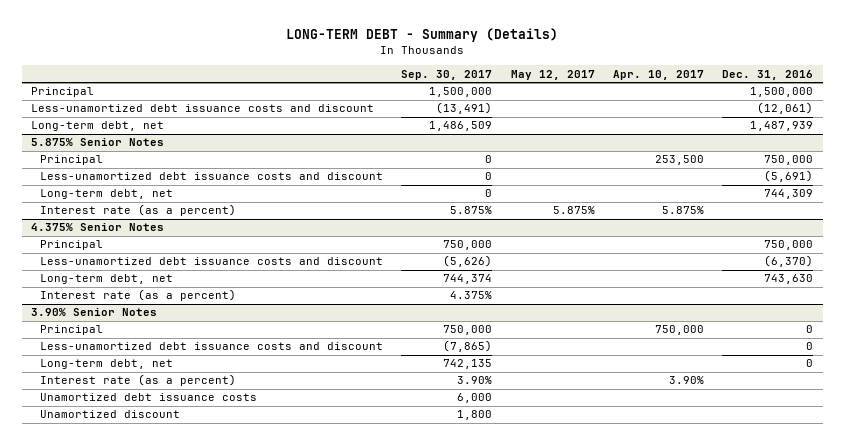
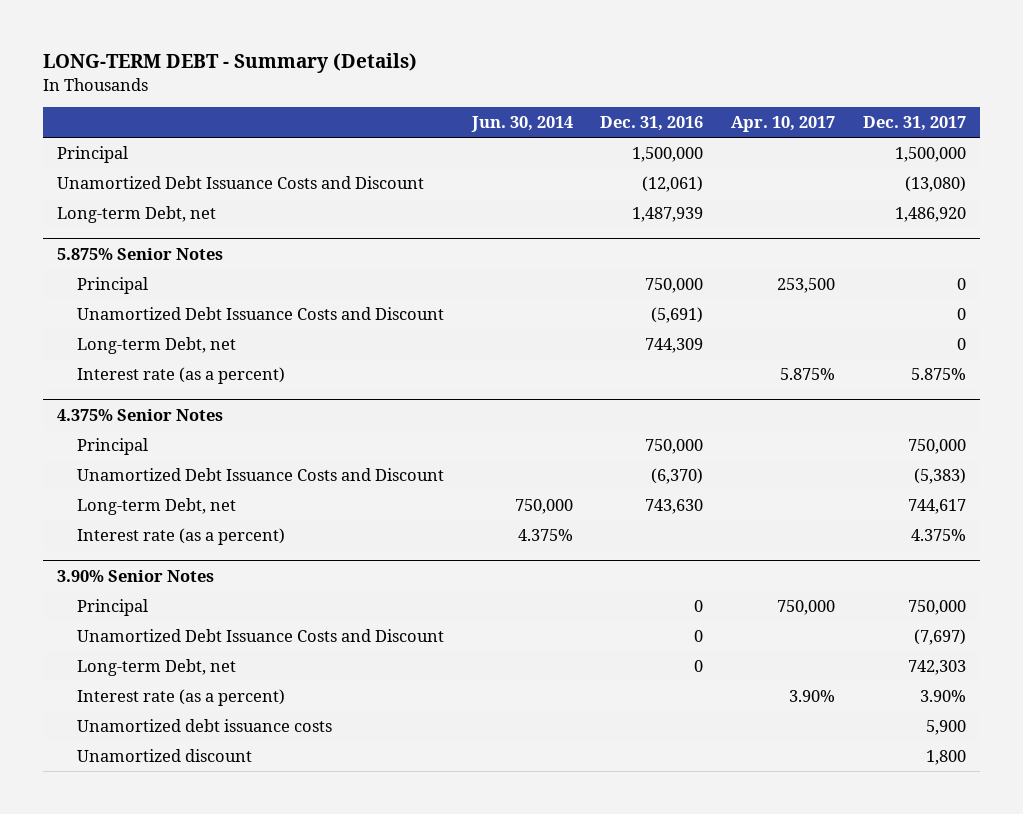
- | Sep. 30, 2017 | May 12, 2017 | Apr. 10, 2017 | Dec. 31, 2016
+ | Jun. 30, 2014 | Dec. 31, 2016 | Apr. 10, 2017 | Dec. 31, 2017
- Less-unamortized debt issuance costs and discount | (13,491) | | | (12,061)
- Long-term debt, net | 1,486,509 | | | 1,487,939
+ Unamortized Debt Issuance Costs and Discount | | (12,061) | | (13,080)
+ Long-term Debt, net | | 1,487,939 | | 1,486,920
@ 5.875% Senior Notes
- Less-unamortized debt issuance costs and discount | 0 | | | (5,691)
- Long-term debt, net | 0 | | | 744,309
+ Unamortized Debt Issuance Costs and Discount | | (5,691) | | 0
+ Long-term Debt, net | | 744,309 | | 0
@ 4.375% Senior Notes
- Less-unamortized debt issuance costs and discount | (5,626) | | | (6,370)
- Long-term debt, net | 744,374 | | | 743,630
+ Unamortized Debt Issuance Costs and Discount | | (6,370) | | (5,383)
+ Long-term Debt, net | 750,000 | 743,630 | | 744,617
@ 3.90% Senior Notes
- Less-unamortized debt issuance costs and discount | (7,865) | | | 0
- Long-term debt, net | 742,135 | | | 0
+ Unamortized Debt Issuance Costs and Discount | | 0 | | (7,697)
+ Long-term Debt, net | | 0 | | 742,303

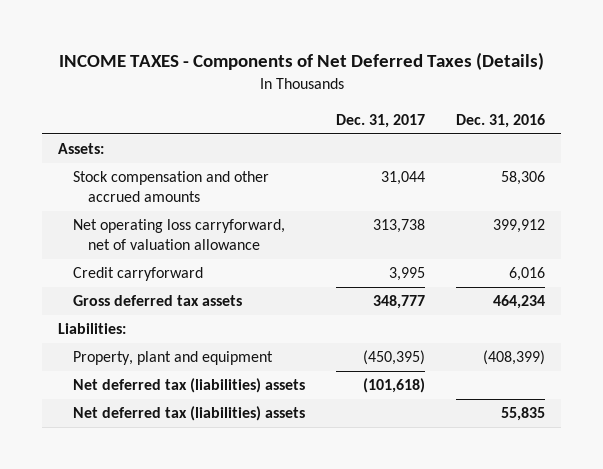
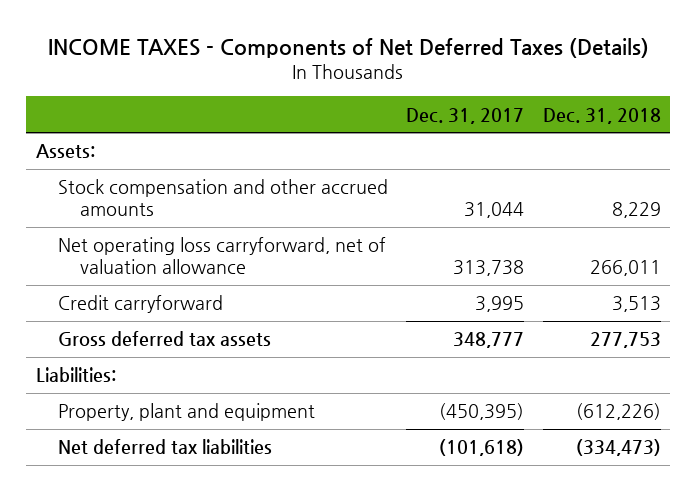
- | Dec. 31, 2017 | Dec. 31, 2016
+ | Dec. 31, 2017 | Dec. 31, 2018
- Net deferred tax (liabilities) assets | (101,618) |
- Net deferred tax (liabilities) assets | | 55,835
+ Net deferred tax liabilities | (101,618) | (334,473)

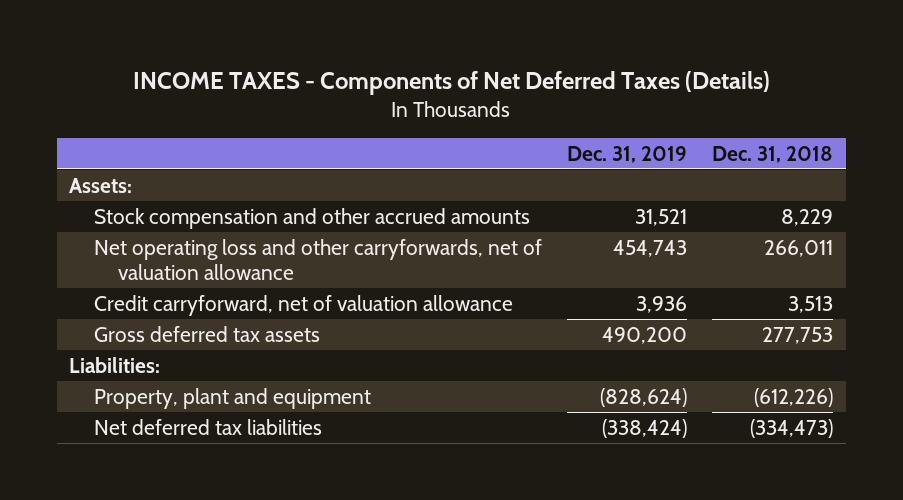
- | Dec. 31, 2017 | Dec. 31, 2018
+ | Dec. 31, 2019 | Dec. 31, 2018
- Net operating loss carryforward, net of valuation allowance | 313,738 | 266,011
- Credit carryforward | 3,995 | 3,513
+ Net operating loss and other carryforwards, net of valuation allowance | 454,743 | 266,011
+ Credit carryforward, net of valuation allowance | 3,936 | 3,513

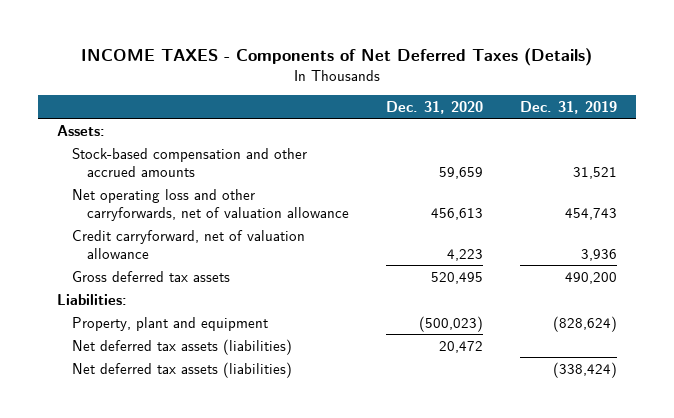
- | Dec. 31, 2019 | Dec. 31, 2018
+ | Dec. 31, 2020 | Dec. 31, 2019
- Stock compensation and other accrued amounts | 31,521 | 8,229
+ Stock-based compensation and other accrued amounts | 59,659 | 31,521
- Net deferred tax liabilities | (338,424) | (334,473)
+ Net deferred tax assets (liabilities) | 20,472 |
+ Net deferred tax assets (liabilities) | | (338,424)

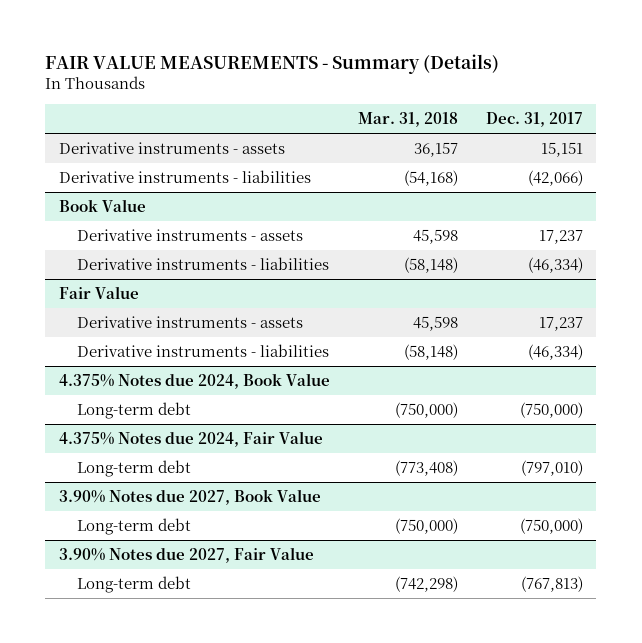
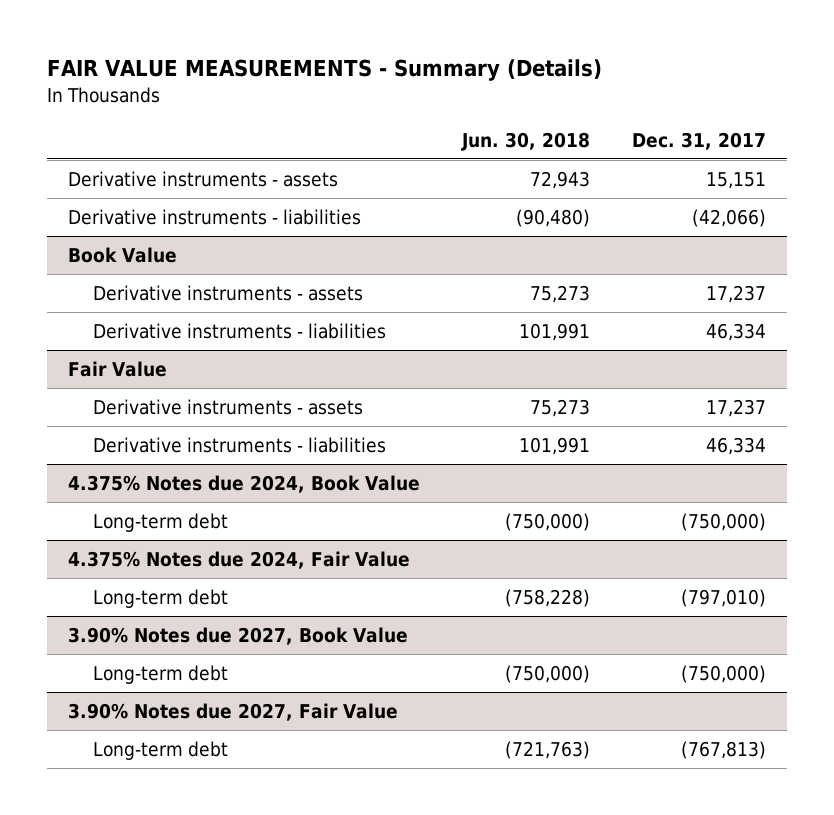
- | Mar. 31, 2018 | Dec. 31, 2017
+ | Jun. 30, 2018 | Dec. 31, 2017
@ Book Value
- Derivative instruments - liabilities | (58,148) | (46,334)
+ Derivative instruments - liabilities | 101,991 | 46,334
@ Fair Value
- Derivative instruments - liabilities | (58,148) | (46,334)
+ Derivative instruments - liabilities | 101,991 | 46,334

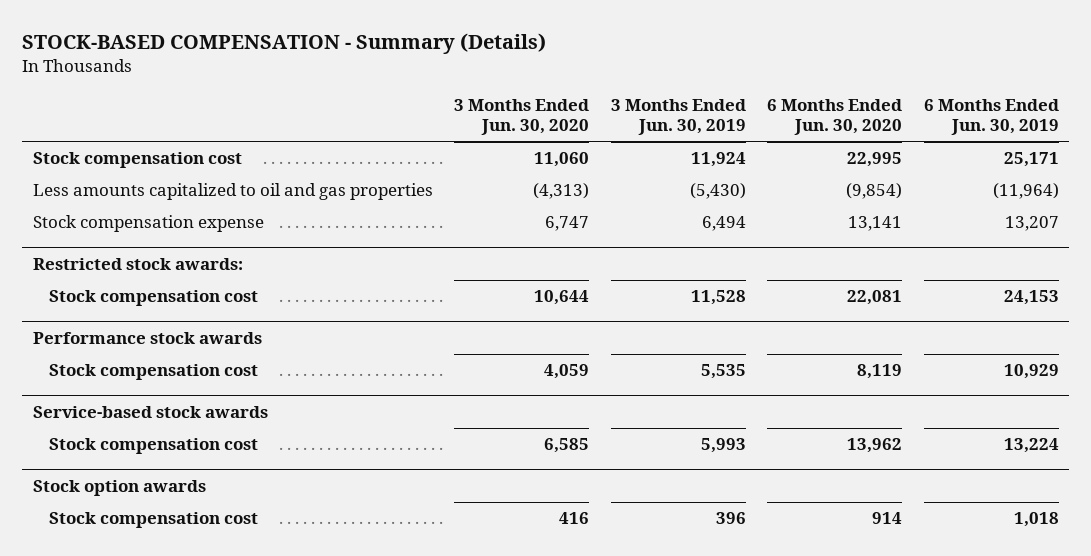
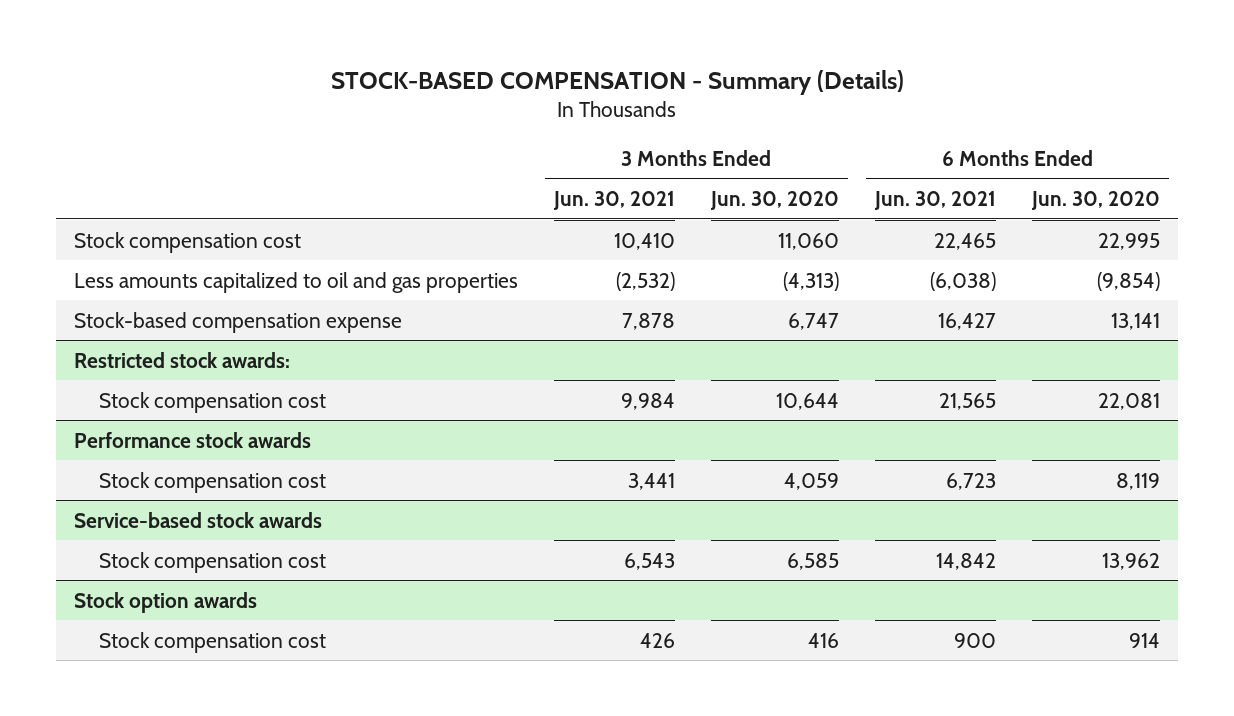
- | 3 Months Ended Jun. 30, 2020 | 3 Months Ended Jun. 30, 2019 | 6 Months Ended Jun. 30, 2020 | 6 Months Ended Jun. 30, 2019
+ | 3 Months Ended Jun. 30, 2021 | 3 Months Ended Jun. 30, 2020 | 6 Months Ended Jun. 30, 2021 | 6 Months Ended Jun. 30, 2020
- Stock compensation expense | 6,747 | 6,494 | 13,141 | 13,207
+ Stock-based compensation expense | 7,878 | 6,747 | 16,427 | 13,141

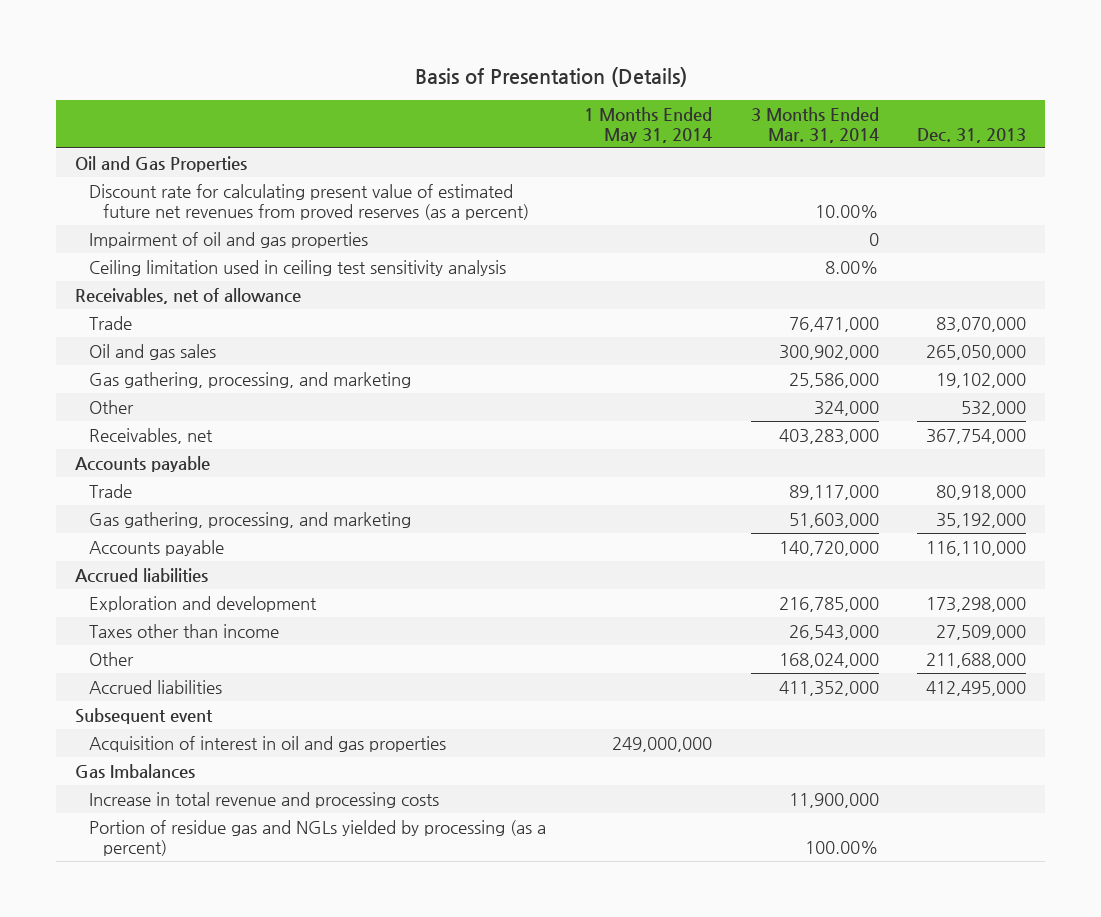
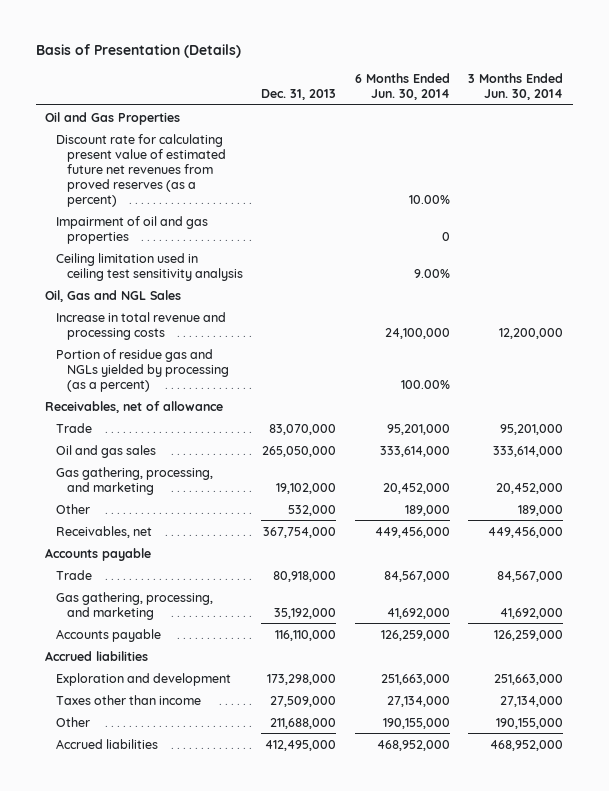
- | 1 Months Ended May 31, 2014 | 3 Months Ended Mar. 31, 2014 | Dec. 31, 2013
+ | Dec. 31, 2013 | 6 Months Ended Jun. 30, 2014 | 3 Months Ended Jun. 30, 2014
+ Oil, Gas and NGL Sales
moved up: Increase in total revenue and processing costs | | 24,100,000 | 12,200,000
moved up: Portion of residue gas and NGLs yielded by processing (as a percent) | | 100.00% |
- Subsequent event
- Acquisition of interest in oil and gas properties | 249,000,000 | |
- Gas Imbalances

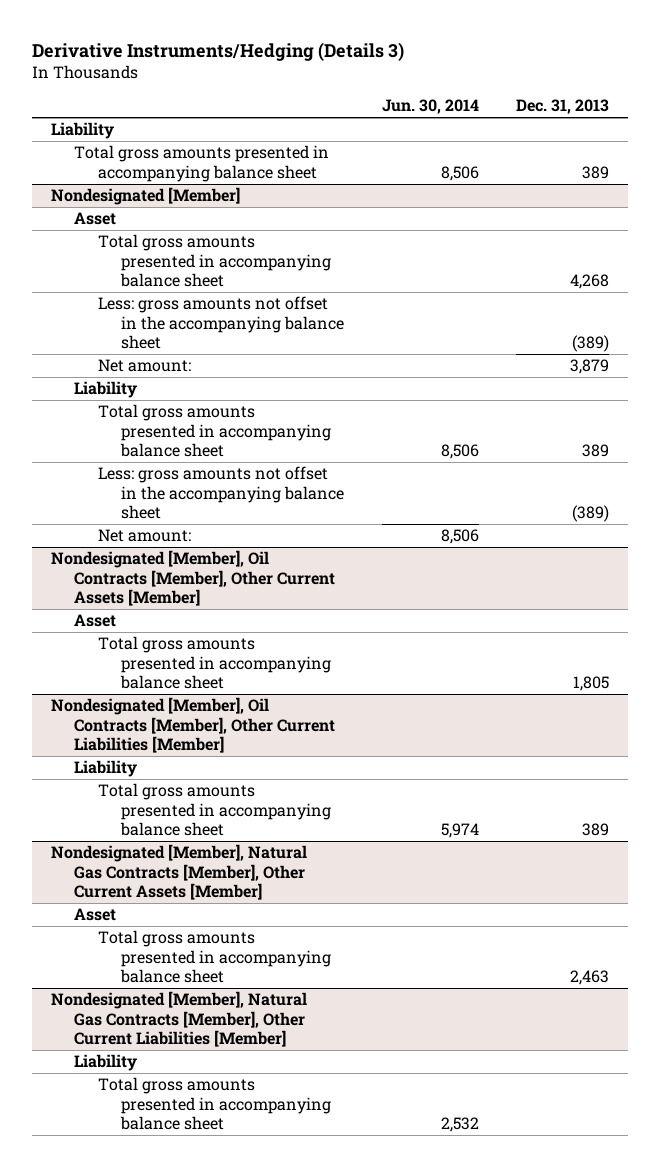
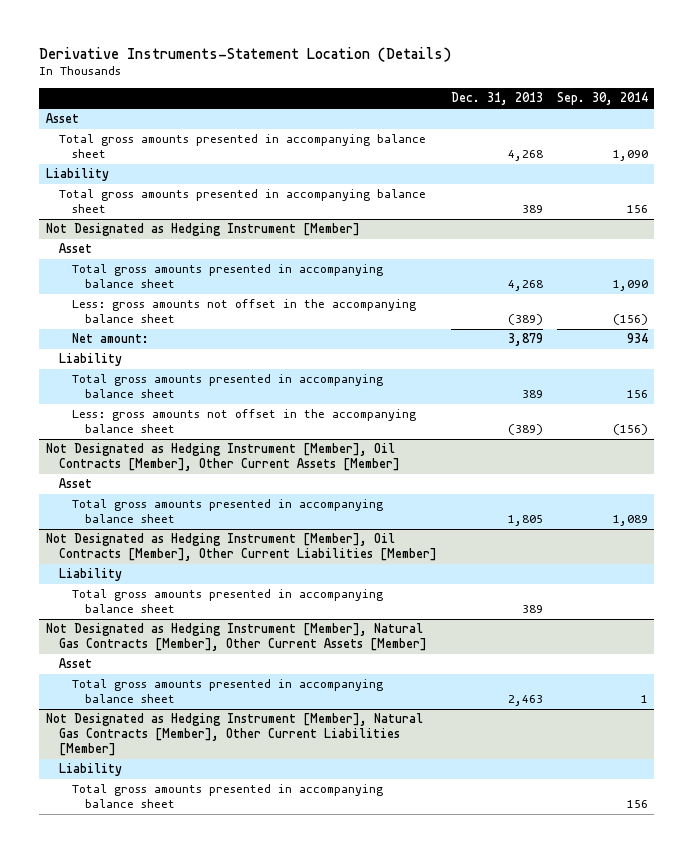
- Derivative Instruments/Hedging (Details 3)
+ Derivative Instruments-Statement Location (Details)
- | Jun. 30, 2014 | Dec. 31, 2013
+ | Dec. 31, 2013 | Sep. 30, 2014
+ Asset
+ Total gross amounts presented in accompanying balance sheet | 4,268 | 1,090
- Nondesignated [Member]
+ Not Designated as Hedging Instrument [Member]
- Net amount: | 8,506 |
- Nondesignated [Member], Oil Contracts [Member], Other Current Assets [Member]
+ Not Designated as Hedging Instrument [Member], Oil Contracts [Member], Other Current Assets [Member]
- Nondesignated [Member], Oil Contracts [Member], Other Current Liabilities [Member]
+ Not Designated as Hedging Instrument [Member], Oil Contracts [Member], Other Current Liabilities [Member]
- Nondesignated [Member], Natural Gas Contracts [Member], Other Current Assets [Member]
+ Not Designated as Hedging Instrument [Member], Natural Gas Contracts [Member], Other Current Assets [Member]
- Nondesignated [Member], Natural Gas Contracts [Member], Other Current Liabilities [Member]
+ Not Designated as Hedging Instrument [Member], Natural Gas Contracts [Member], Other Current Liabilities [Member]

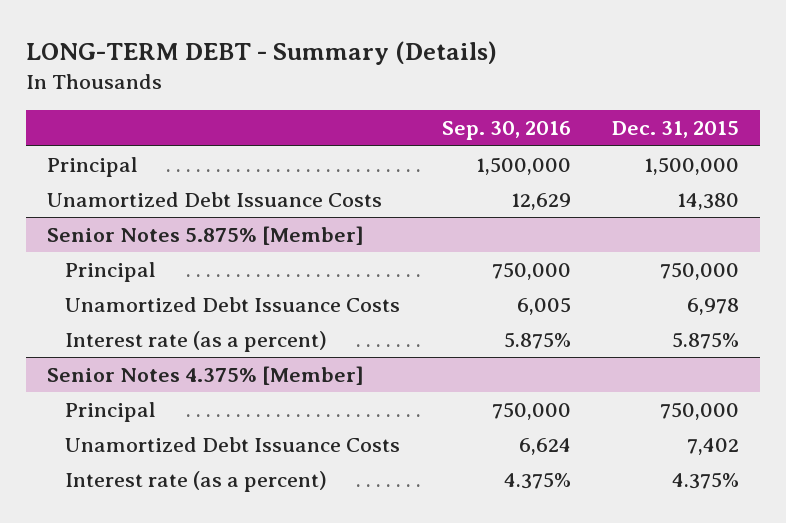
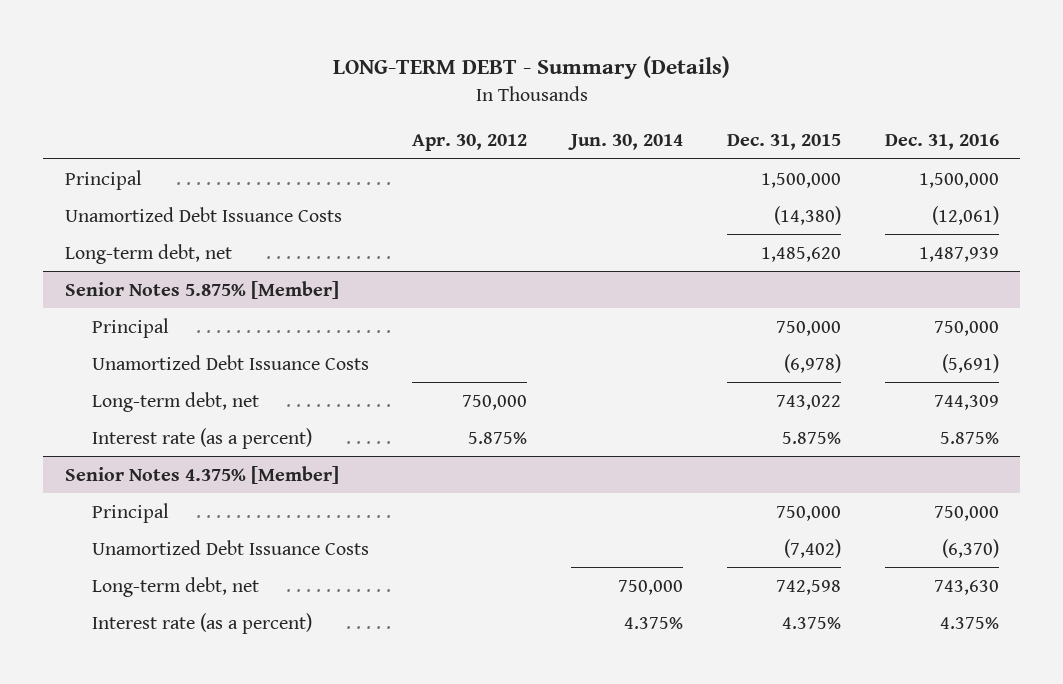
- | Sep. 30, 2016 | Dec. 31, 2015
+ | Apr. 30, 2012 | Jun. 30, 2014 | Dec. 31, 2015 | Dec. 31, 2016
- Unamortized Debt Issuance Costs | 12,629 | 14,380
+ Unamortized Debt Issuance Costs | | | (14,380) | (12,061)
+ Long-term debt, net | | | 1,485,620 | 1,487,939
@ Senior Notes 5.875% [Member]
- Unamortized Debt Issuance Costs | 6,005 | 6,978
+ Unamortized Debt Issuance Costs | | | (6,978) | (5,691)
+ Long-term debt, net | 750,000 | | 743,022 | 744,309
@ Senior Notes 4.375% [Member]
- Unamortized Debt Issuance Costs | 6,624 | 7,402
+ Unamortized Debt Issuance Costs | | | (7,402) | (6,370)
+ Long-term debt, net | | 750,000 | 742,598 | 743,630

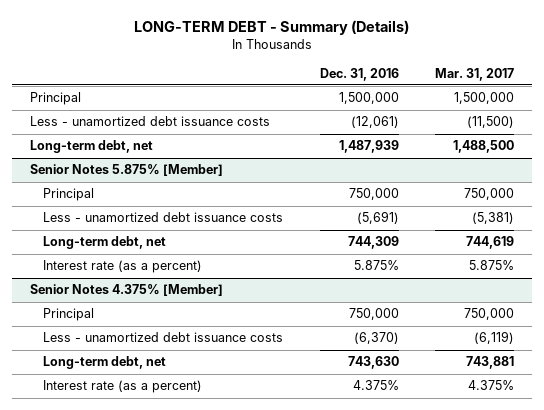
- | Apr. 30, 2012 | Jun. 30, 2014 | Dec. 31, 2015 | Dec. 31, 2016
+ | Dec. 31, 2016 | Mar. 31, 2017
- Unamortized Debt Issuance Costs | | | (14,380) | (12,061)
+ Less - unamortized debt issuance costs | (12,061) | (11,500)
@ Senior Notes 5.875% [Member]
- Unamortized Debt Issuance Costs | | | (6,978) | (5,691)
+ Less - unamortized debt issuance costs | (5,691) | (5,381)
@ Senior Notes 4.375% [Member]
- Unamortized Debt Issuance Costs | | | (7,402) | (6,370)
+ Less - unamortized debt issuance costs | (6,370) | (6,119)

